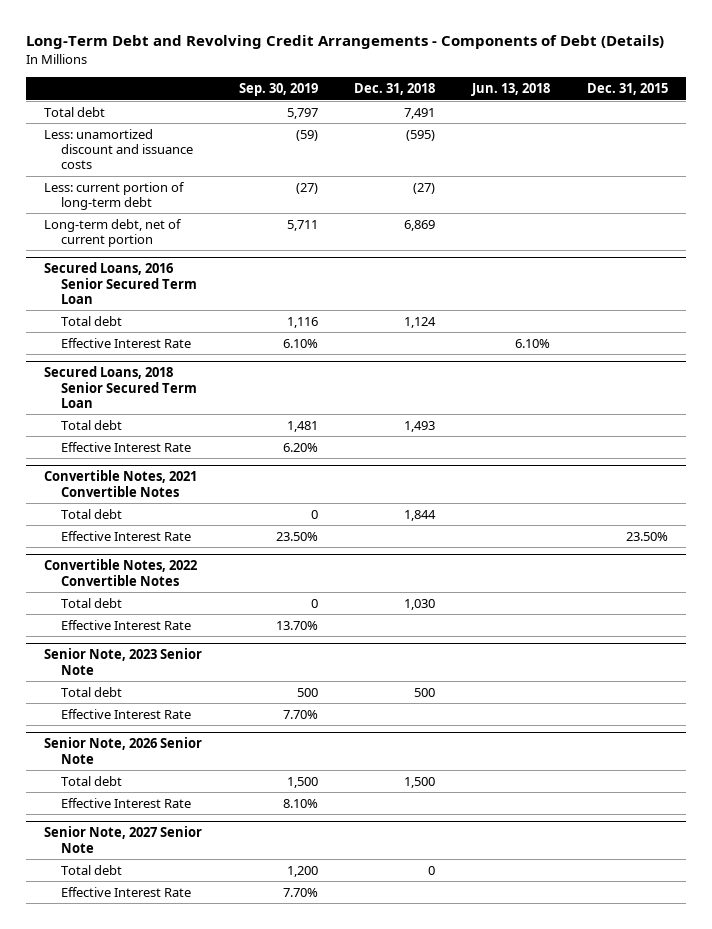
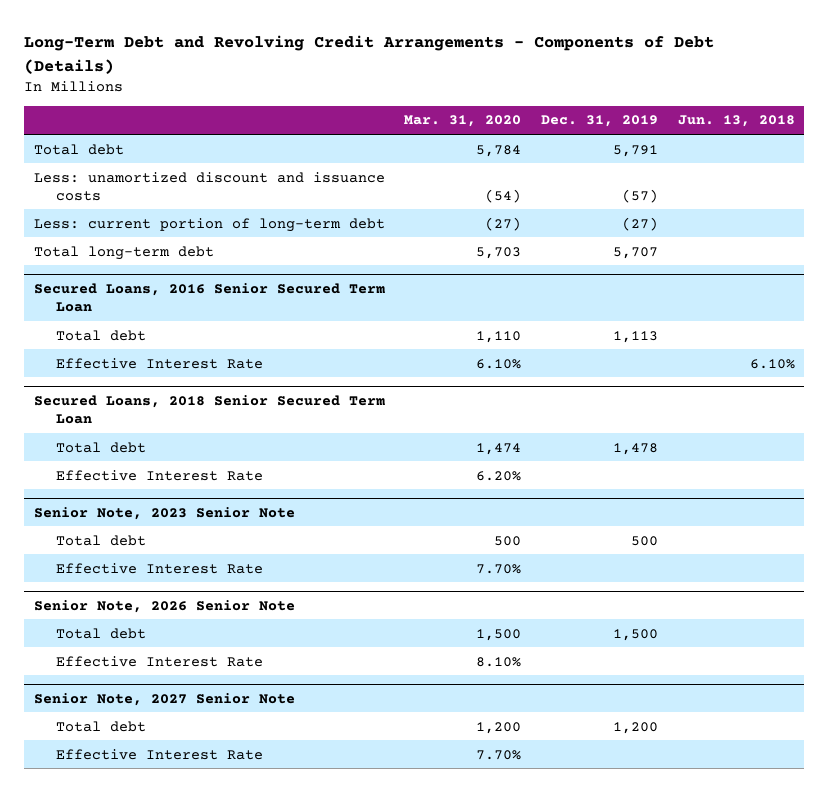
- | Sep. 30, 2019 | Dec. 31, 2018 | Jun. 13, 2018 | Dec. 31, 2015
+ | Mar. 31, 2020 | Dec. 31, 2019 | Jun. 13, 2018
- Long-term debt, net of current portion | 5,711 | 6,869 | |
+ Total long-term debt | 5,703 | 5,707 |
- Convertible Notes, 2021 Convertible Notes
- Total debt | 0 | 1,844 | |
- Effective Interest Rate | 23.50% | | | 23.50%
- Convertible Notes, 2022 Convertible Notes
- Total debt | 0 | 1,030 | |
- Effective Interest Rate | 13.70% | | |

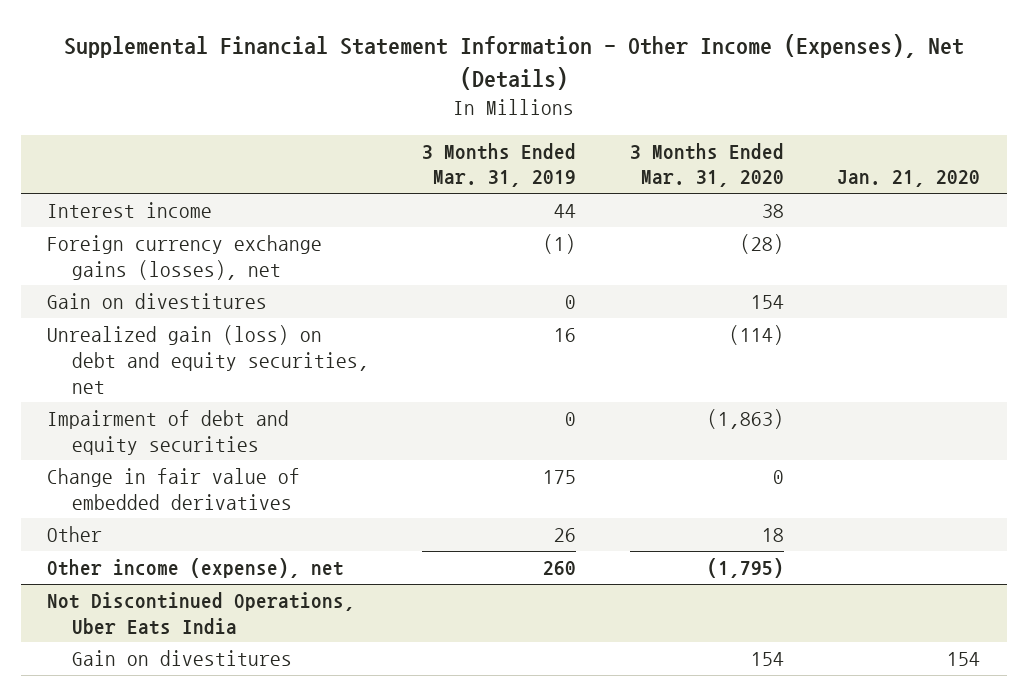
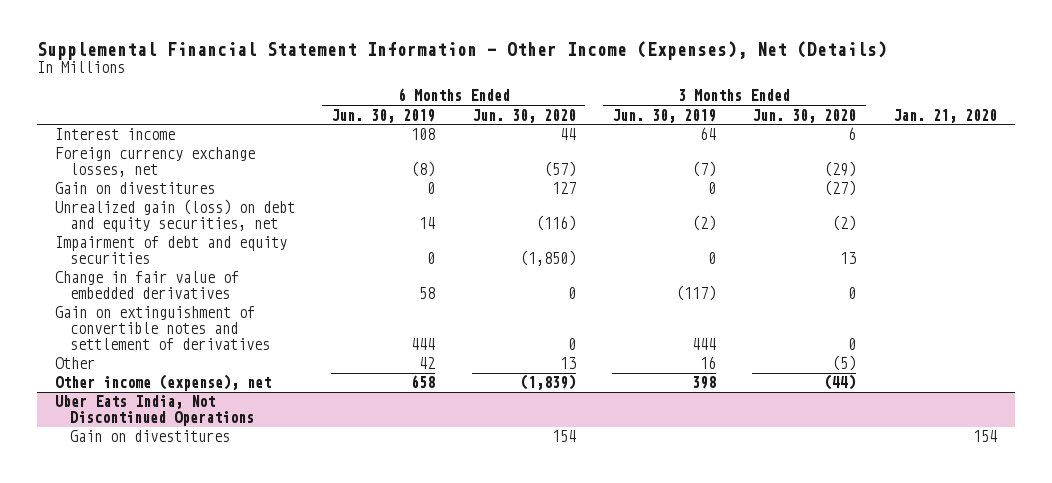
- | 3 Months Ended Mar. 31, 2019 | 3 Months Ended Mar. 31, 2020 | Jan. 21, 2020
+ | 6 Months Ended Jun. 30, 2019 | 6 Months Ended Jun. 30, 2020 | 3 Months Ended Jun. 30, 2019 | 3 Months Ended Jun. 30, 2020 | Jan. 21, 2020
- Foreign currency exchange gains (losses), net | (1) | (28) |
+ Foreign currency exchange losses, net | (8) | (57) | (7) | (29) |
+ Gain on extinguishment of convertible notes and settlement of derivatives | 444 | 0 | 444 | 0 |
- Not Discontinued Operations, Uber Eats India
+ Uber Eats India, Not Discontinued Operations

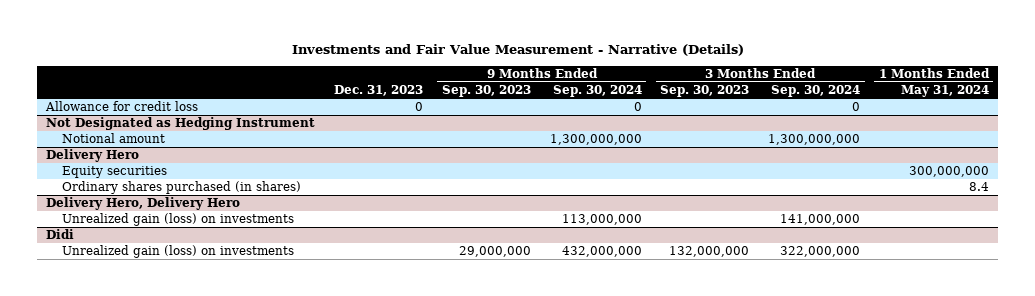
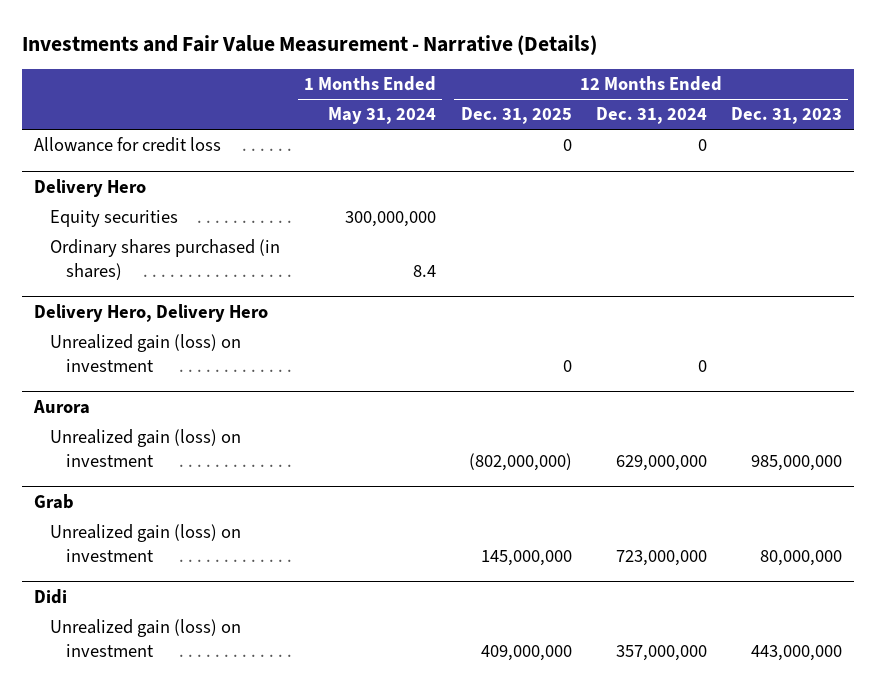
- | Dec. 31, 2023 | 9 Months Ended Sep. 30, 2023 | 9 Months Ended Sep. 30, 2024 | 3 Months Ended Sep. 30, 2023 | 3 Months Ended Sep. 30, 2024 | 1 Months Ended May 31, 2024
+ | 1 Months Ended May 31, 2024 | 12 Months Ended Dec. 31, 2025 | 12 Months Ended Dec. 31, 2024 | 12 Months Ended Dec. 31, 2023
- Not Designated as Hedging Instrument
- Notional amount | | | 1,300,000,000 | | 1,300,000,000 |
@ Delivery Hero, Delivery Hero
- Unrealized gain (loss) on investments | | | 113,000,000 | | 141,000,000 |
+ Unrealized gain (loss) on investment | | 0 | 0 |
+ Aurora
+ Unrealized gain (loss) on investment | | (802,000,000) | 629,000,000 | 985,000,000
+ Grab
+ Unrealized gain (loss) on investment | | 145,000,000 | 723,000,000 | 80,000,000
@ Didi
- Unrealized gain (loss) on investments | | 29,000,000 | 432,000,000 | 132,000,000 | 322,000,000 |
+ Unrealized gain (loss) on investment | | 409,000,000 | 357,000,000 | 443,000,000

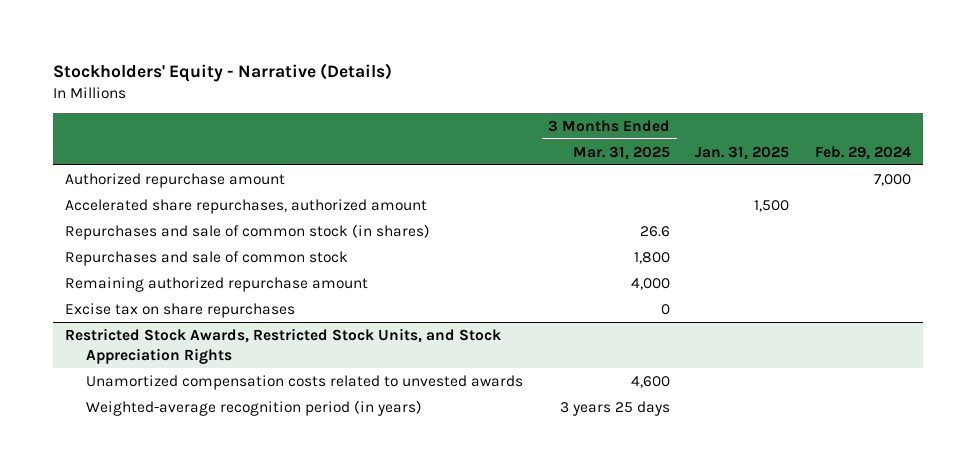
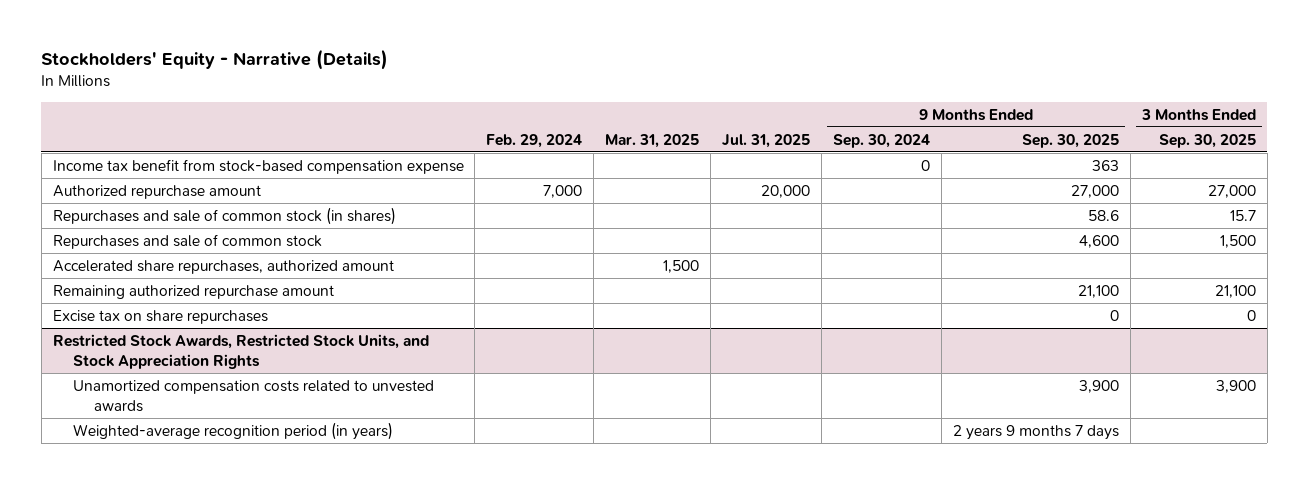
- | 3 Months Ended Mar. 31, 2025 | Jan. 31, 2025 | Feb. 29, 2024
+ | Feb. 29, 2024 | Mar. 31, 2025 | Jul. 31, 2025 | 9 Months Ended Sep. 30, 2024 | 9 Months Ended Sep. 30, 2025 | 3 Months Ended Sep. 30, 2025
+ Income tax benefit from stock-based compensation expense | | | | 0 | 363 |
moved down: Accelerated share repurchases, authorized amount | | 1,500 | | | |

